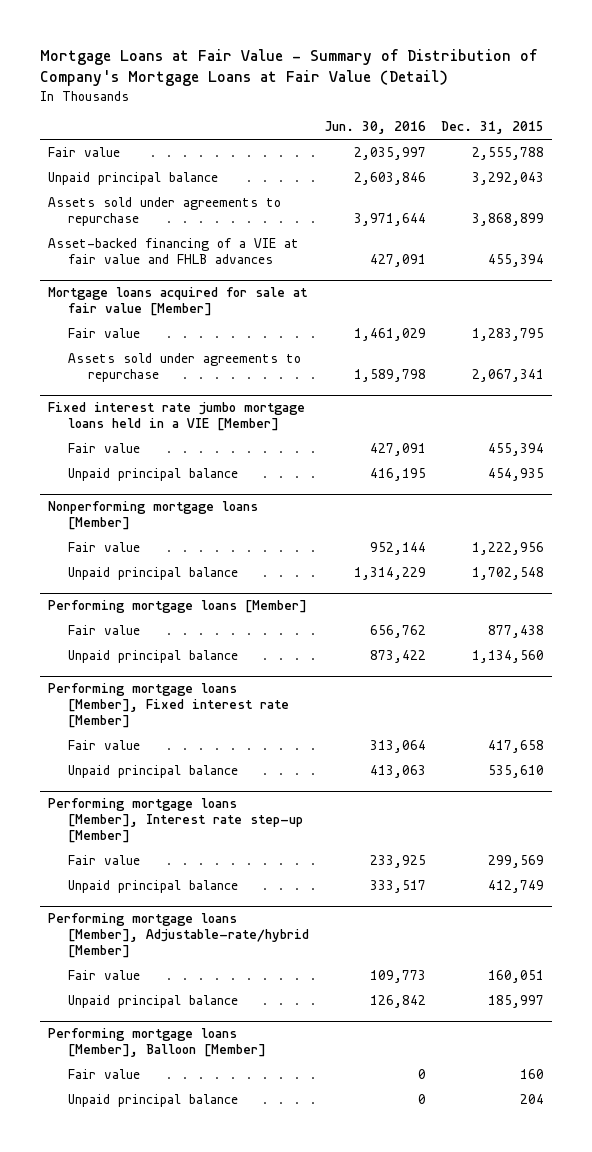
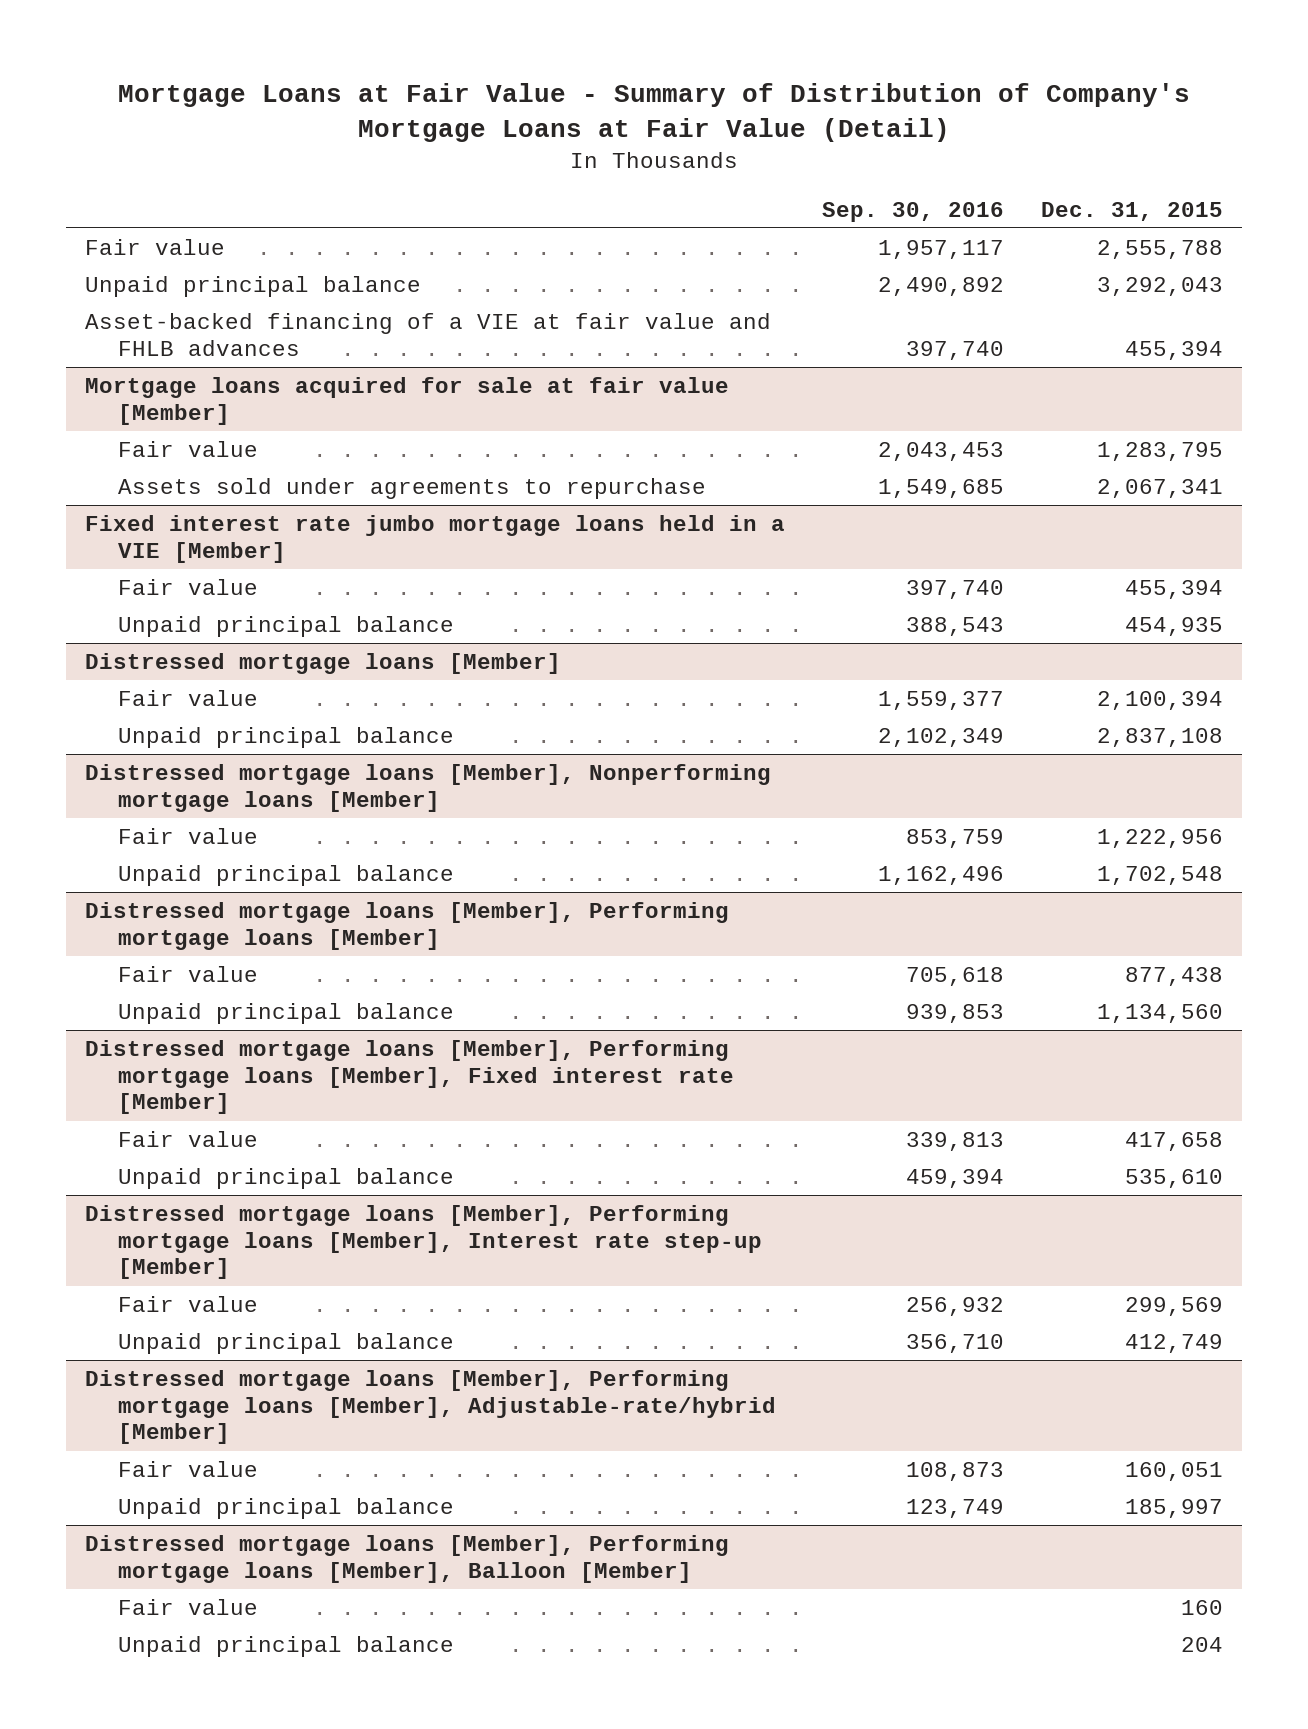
- | Jun. 30, 2016 | Dec. 31, 2015
+ | Sep. 30, 2016 | Dec. 31, 2015
- Assets sold under agreements to repurchase | 3,971,644 | 3,868,899
- Nonperforming mortgage loans [Member]
+ Distressed mortgage loans [Member]
+ Fair value | 1,559,377 | 2,100,394
+ Unpaid principal balance | 2,102,349 | 2,837,108
+ Distressed mortgage loans [Member], Nonperforming mortgage loans [Member]
- Performing mortgage loans [Member]
+ Distressed mortgage loans [Member], Performing mortgage loans [Member]
- Performing mortgage loans [Member], Fixed interest rate [Member]
+ Distressed mortgage loans [Member], Performing mortgage loans [Member], Fixed interest rate [Member]
- Performing mortgage loans [Member], Interest rate step-up [Member]
+ Distressed mortgage loans [Member], Performing mortgage loans [Member], Interest rate step-up [Member]
- Performing mortgage loans [Member], Adjustable-rate/hybrid [Member]
+ Distressed mortgage loans [Member], Performing mortgage loans [Member], Adjustable-rate/hybrid [Member]
- Performing mortgage loans [Member], Balloon [Member]
+ Distressed mortgage loans [Member], Performing mortgage loans [Member], Balloon [Member]

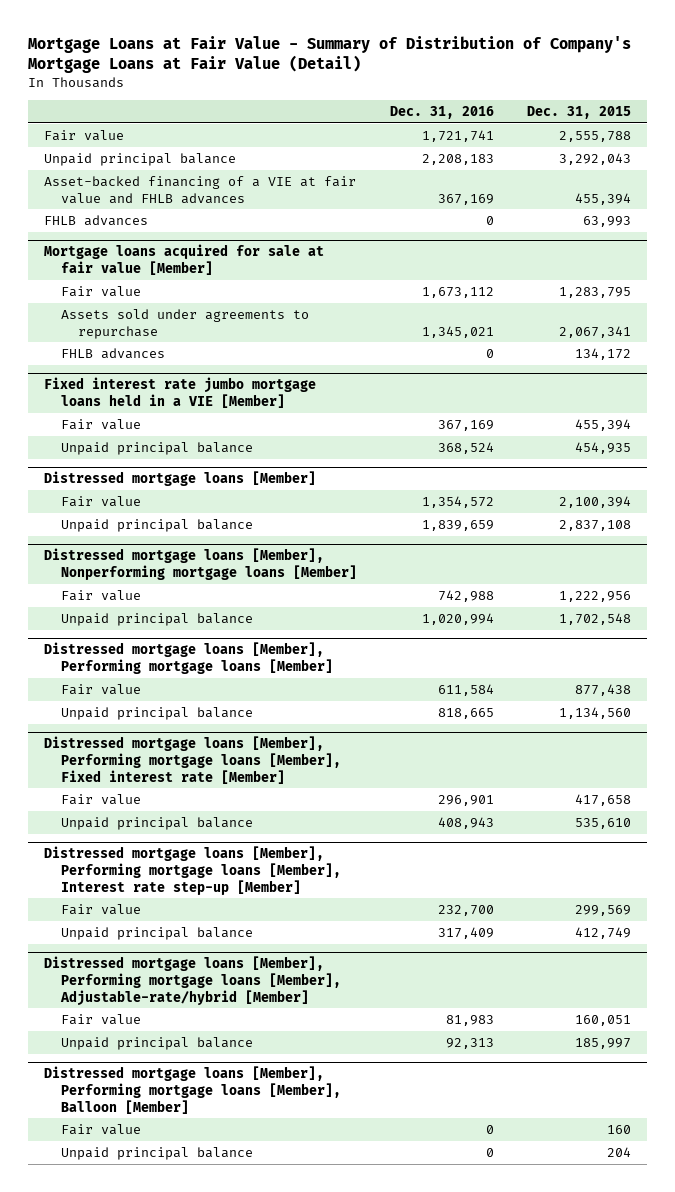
- | Sep. 30, 2016 | Dec. 31, 2015
+ | Dec. 31, 2016 | Dec. 31, 2015
+ FHLB advances | 0 | 63,993
@ Mortgage loans acquired for sale at fair value [Member]
+ FHLB advances | 0 | 134,172

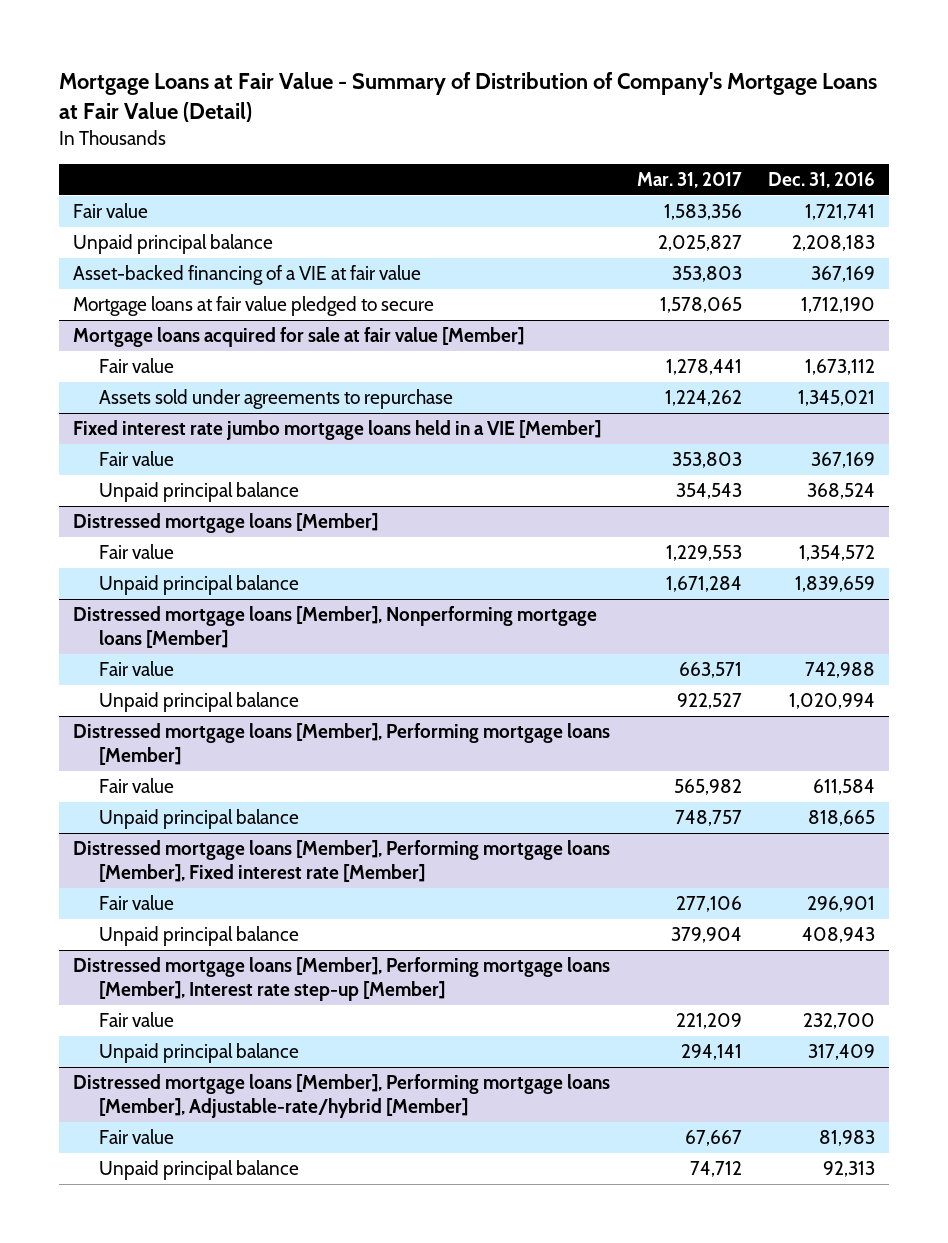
- | Dec. 31, 2016 | Dec. 31, 2015
+ | Mar. 31, 2017 | Dec. 31, 2016
- Asset-backed financing of a VIE at fair value and FHLB advances | 367,169 | 455,394
- FHLB advances | 0 | 63,993
+ Asset-backed financing of a VIE at fair value | 353,803 | 367,169
+ Mortgage loans at fair value pledged to secure | 1,578,065 | 1,712,190
@ Mortgage loans acquired for sale at fair value [Member]
- FHLB advances | 0 | 134,172
- Distressed mortgage loans [Member], Performing mortgage loans [Member], Balloon [Member]
- Fair value | 0 | 160
- Unpaid principal balance | 0 | 204

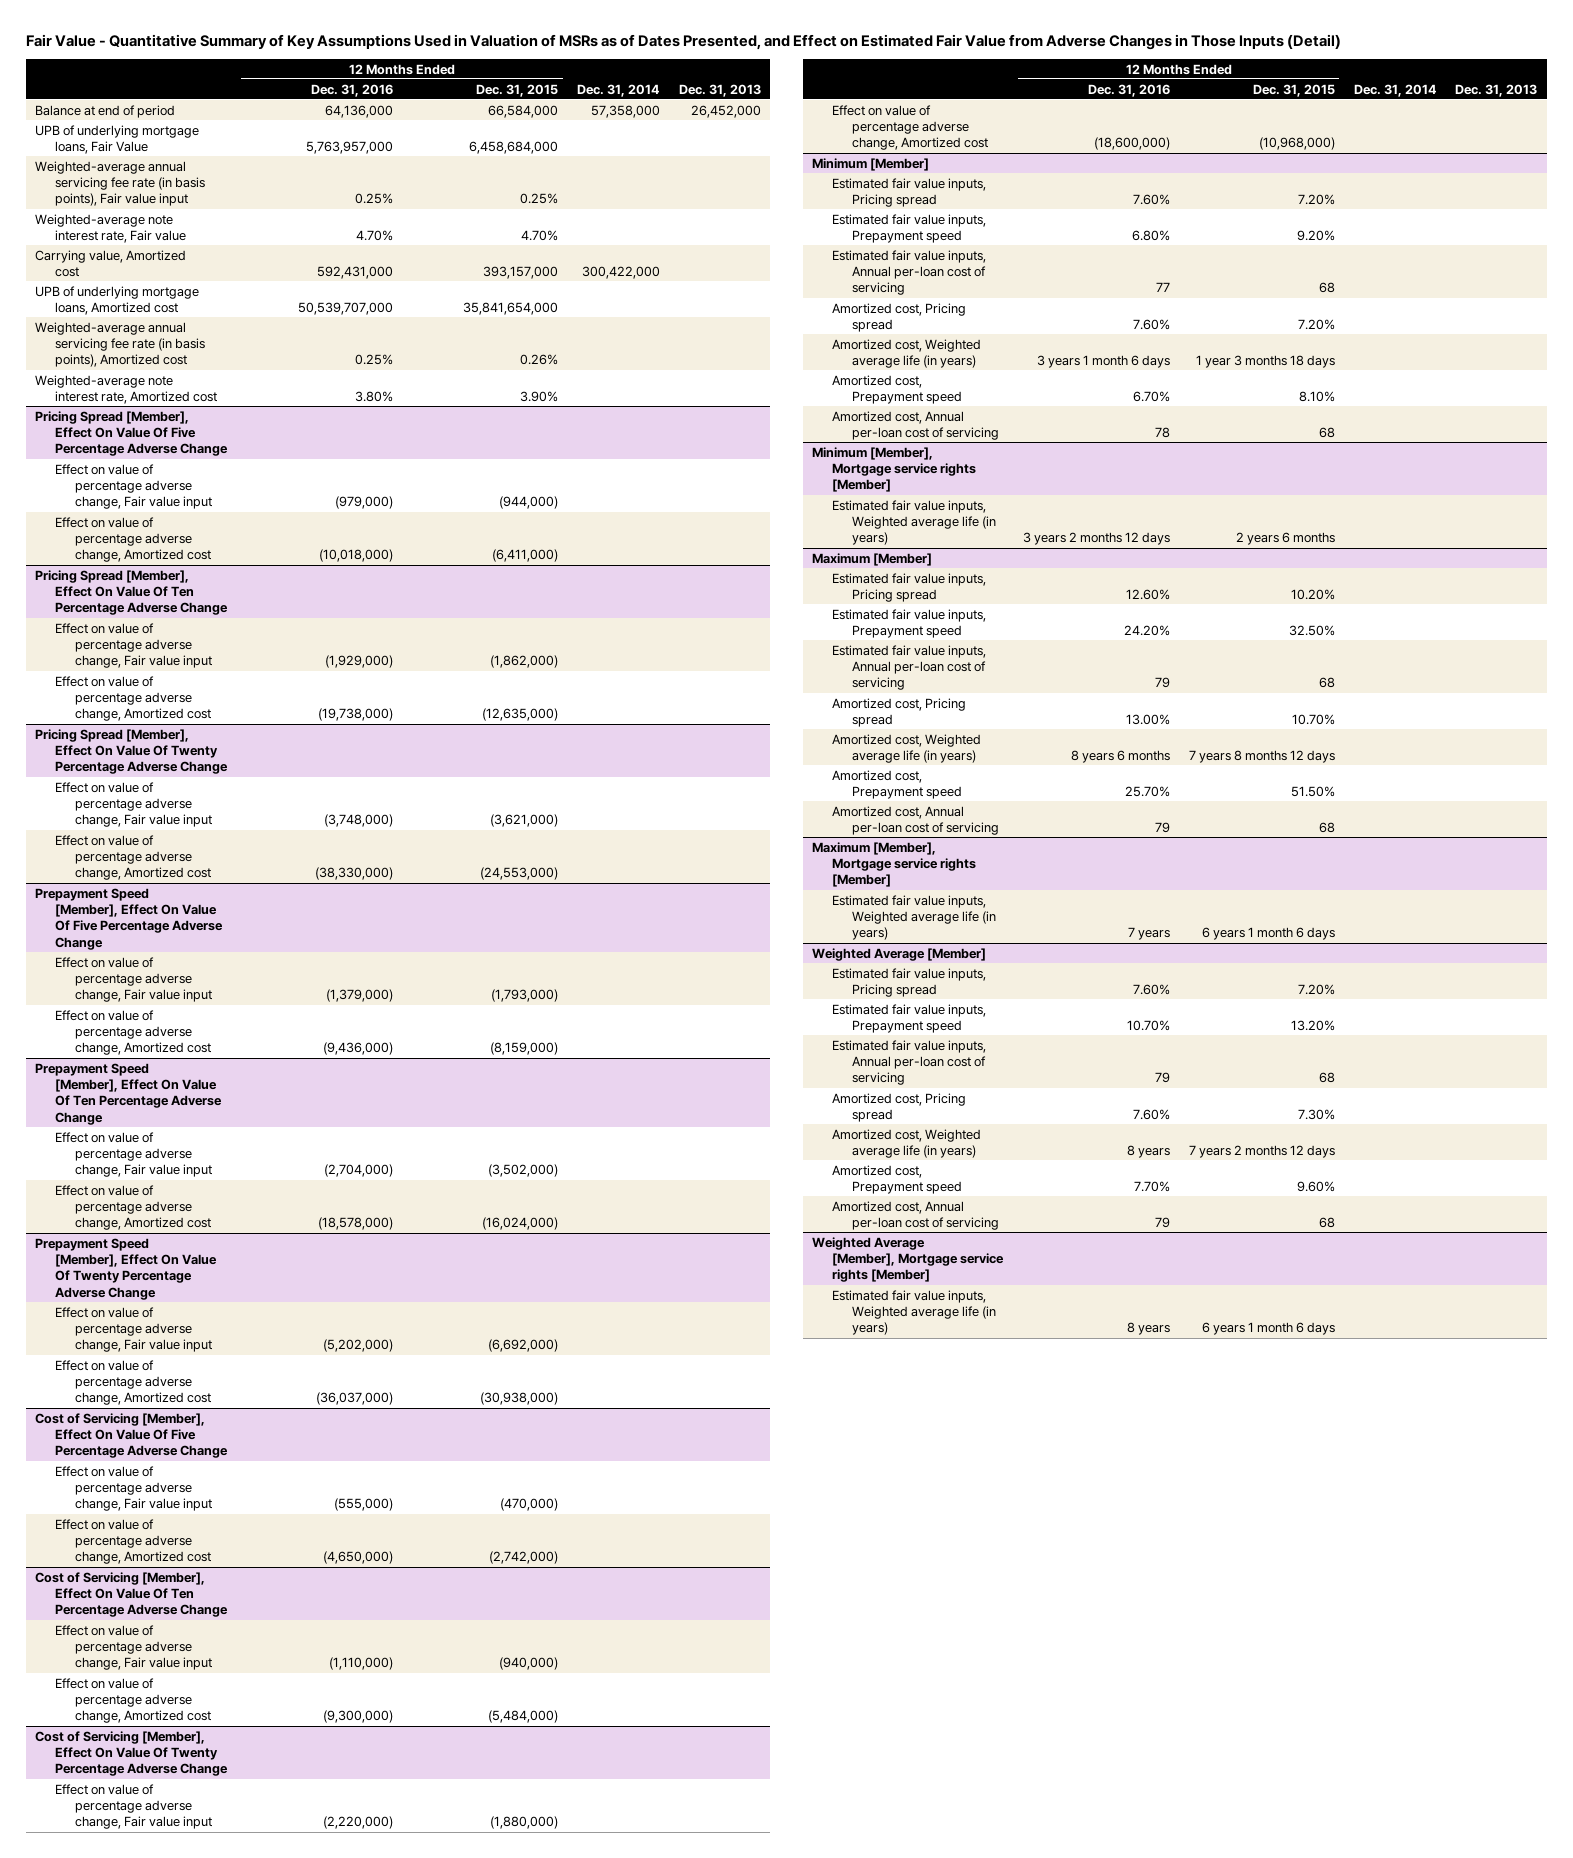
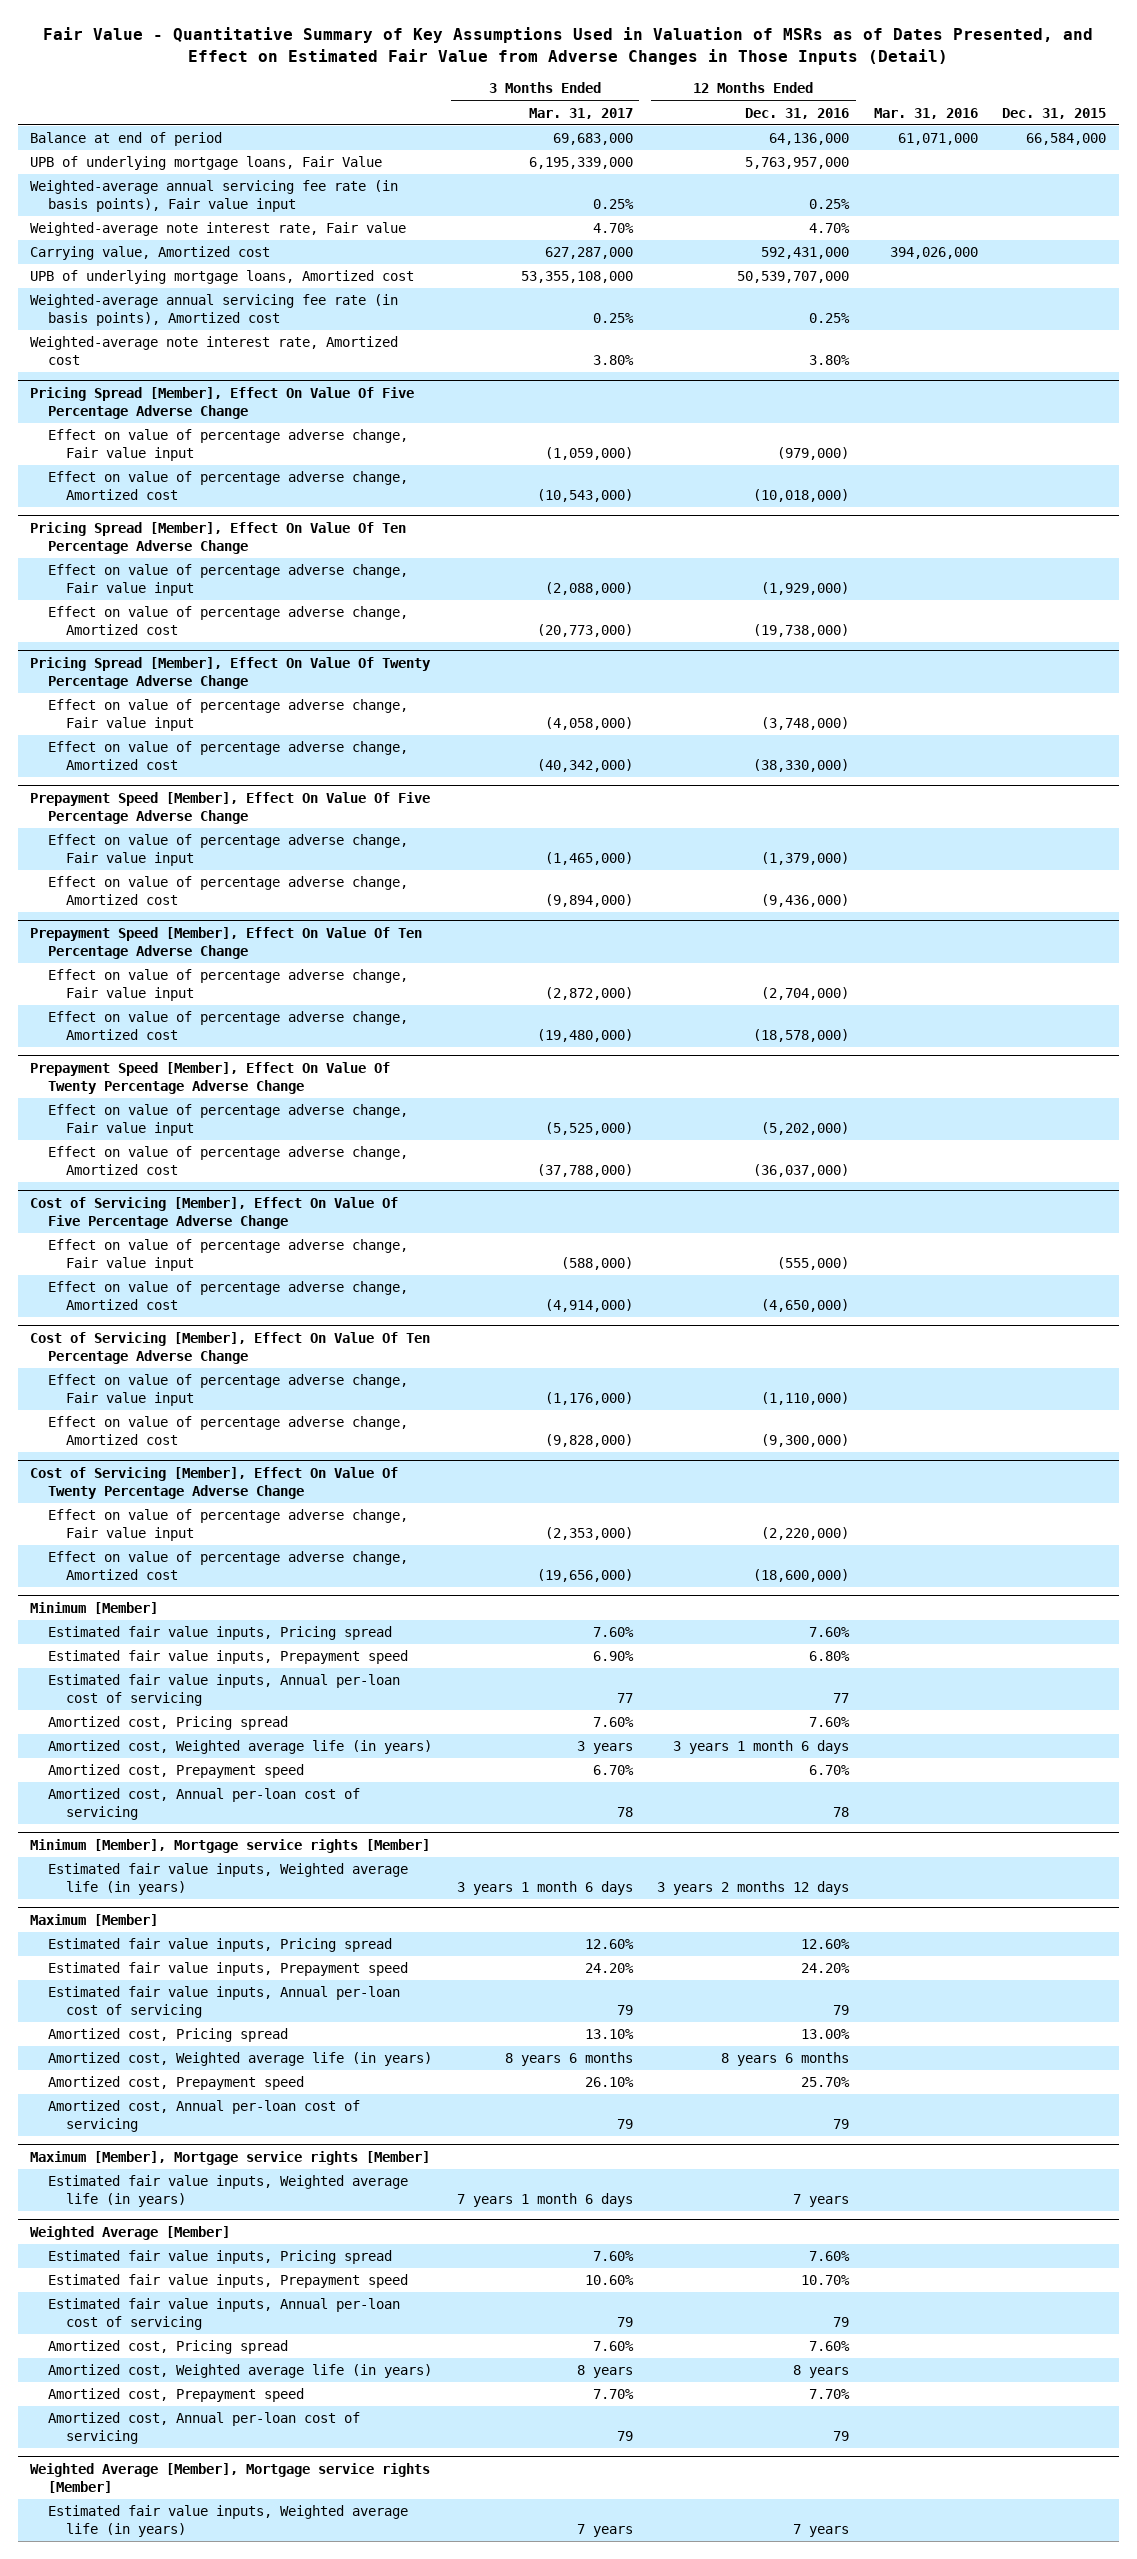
- | 12 Months Ended Dec. 31, 2016 | 12 Months Ended Dec. 31, 2015 | Dec. 31, 2014 | Dec. 31, 2013
+ | 3 Months Ended Mar. 31, 2017 | 12 Months Ended Dec. 31, 2016 | Mar. 31, 2016 | Dec. 31, 2015
@ Weighted Average [Member], Mortgage service rights [Member]
- Estimated fair value inputs, Weighted average life (in years) | 8 years | 6 years 1 month 6 days | |
+ Estimated fair value inputs, Weighted average life (in years) | 7 years | 7 years | |

